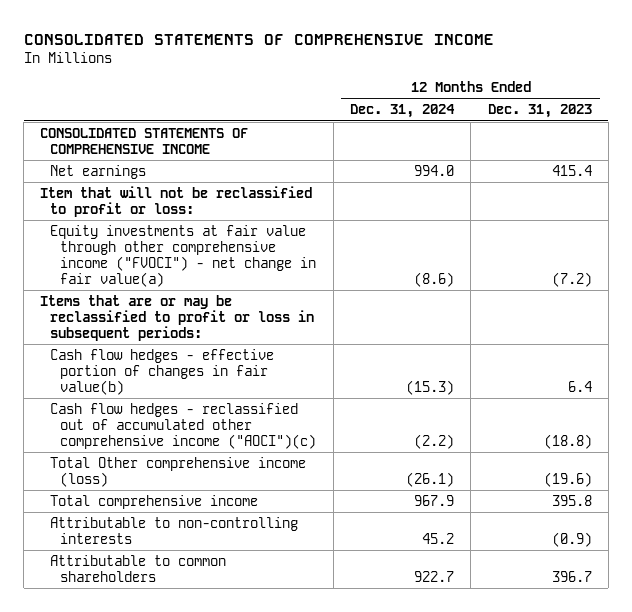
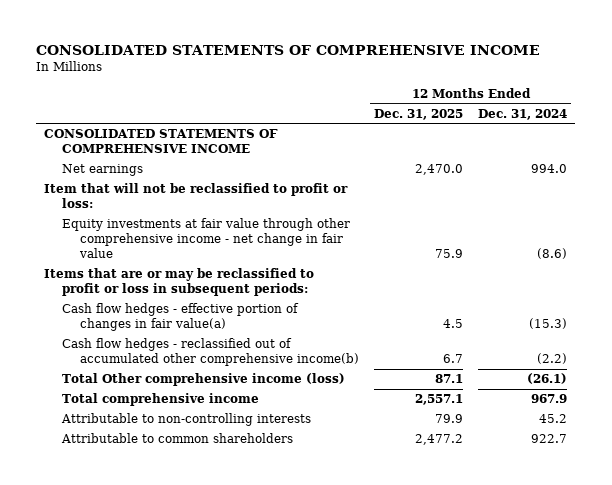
- | 12 Months Ended Dec. 31, 2024 | 12 Months Ended Dec. 31, 2023
+ | 12 Months Ended Dec. 31, 2025 | 12 Months Ended Dec. 31, 2024
- Equity investments at fair value through other comprehensive income ("FVOCI") - net change in fair value(a) | (8.6) | (7.2)
+ Equity investments at fair value through other comprehensive income - net change in fair value | 75.9 | (8.6)
- Cash flow hedges - effective portion of changes in fair value(b) | (15.3) | 6.4
- Cash flow hedges - reclassified out of accumulated other comprehensive income ("AOCI")(c) | (2.2) | (18.8)
+ Cash flow hedges - effective portion of changes in fair value(a) | 4.5 | (15.3)
+ Cash flow hedges - reclassified out of accumulated other comprehensive income(b) | 6.7 | (2.2)

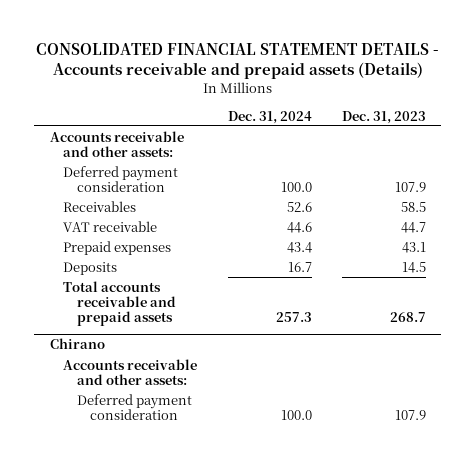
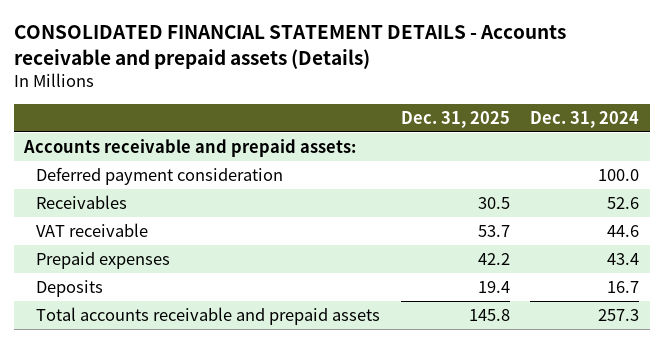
- | Dec. 31, 2024 | Dec. 31, 2023
+ | Dec. 31, 2025 | Dec. 31, 2024
- Accounts receivable and other assets:
+ Accounts receivable and prepaid assets:
- Chirano
- Accounts receivable and other assets:
- Deferred payment consideration | 100.0 | 107.9

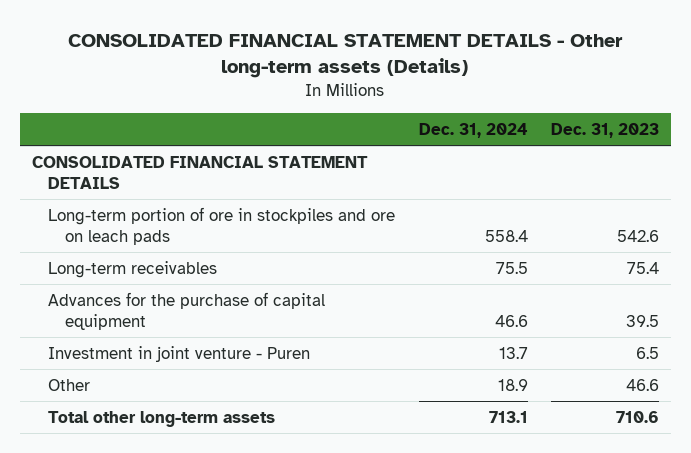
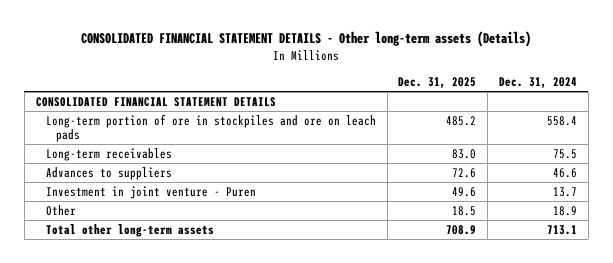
- | Dec. 31, 2024 | Dec. 31, 2023
+ | Dec. 31, 2025 | Dec. 31, 2024
- Advances for the purchase of capital equipment | 46.6 | 39.5
+ Advances to suppliers | 72.6 | 46.6

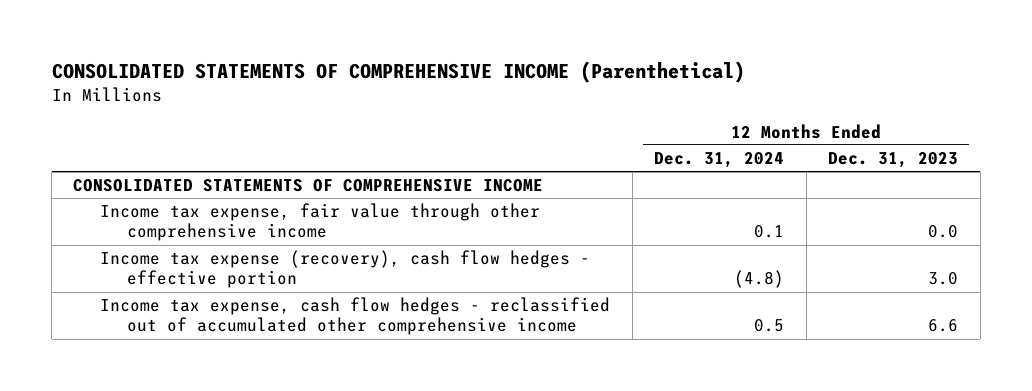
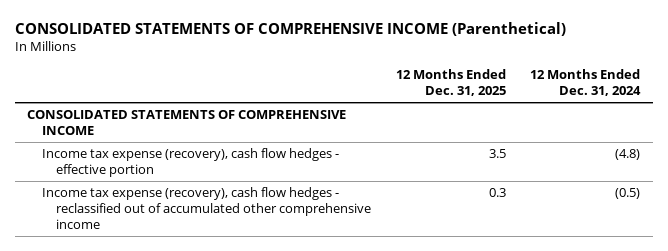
- | 12 Months Ended Dec. 31, 2024 | 12 Months Ended Dec. 31, 2023
+ | 12 Months Ended Dec. 31, 2025 | 12 Months Ended Dec. 31, 2024
- Income tax expense, fair value through other comprehensive income | 0.1 | 0.0
- Income tax expense, cash flow hedges - reclassified out of accumulated other comprehensive income | 0.5 | 6.6
+ Income tax expense (recovery), cash flow hedges - reclassified out of accumulated other comprehensive income | 0.3 | (0.5)

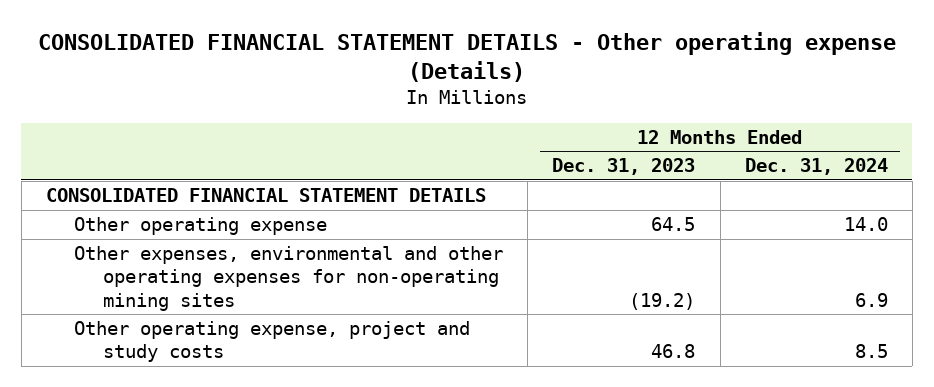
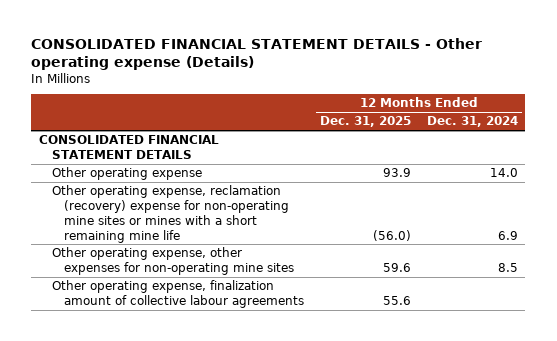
- | 12 Months Ended Dec. 31, 2023 | 12 Months Ended Dec. 31, 2024
+ | 12 Months Ended Dec. 31, 2025 | 12 Months Ended Dec. 31, 2024
- Other expenses, environmental and other operating expenses for non-operating mining sites | (19.2) | 6.9
- Other operating expense, project and study costs | 46.8 | 8.5
+ Other operating expense, reclamation (recovery) expense for non-operating mine sites or mines with a short remaining mine life | (56.0) | 6.9
+ Other operating expense, other expenses for non-operating mine sites | 59.6 | 8.5
+ Other operating expense, finalization amount of collective labour agreements | 55.6 |

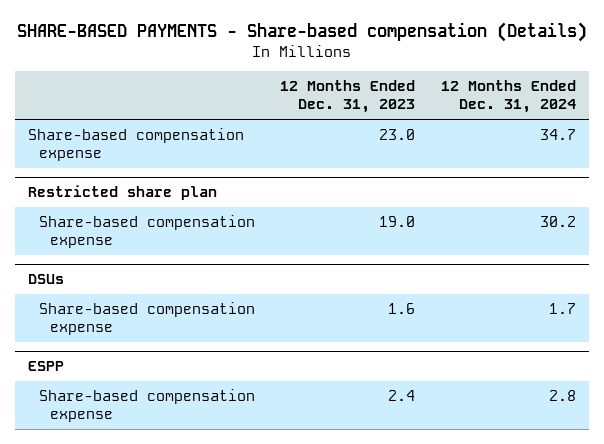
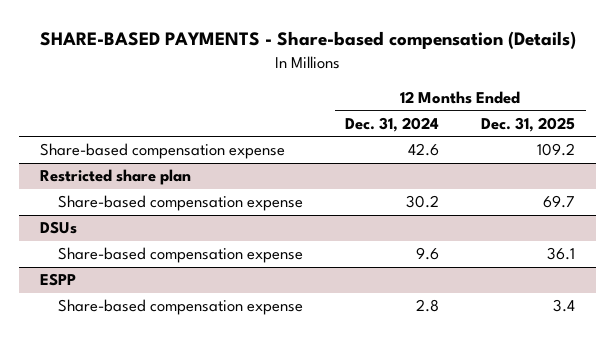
- | 12 Months Ended Dec. 31, 2023 | 12 Months Ended Dec. 31, 2024
+ | 12 Months Ended Dec. 31, 2024 | 12 Months Ended Dec. 31, 2025
- Share-based compensation expense | 23.0 | 34.7
+ Share-based compensation expense | 42.6 | 109.2
@ DSUs
- Share-based compensation expense | 1.6 | 1.7
+ Share-based compensation expense | 9.6 | 36.1

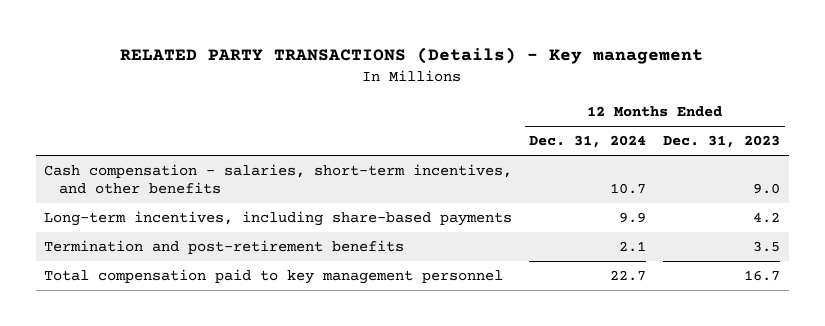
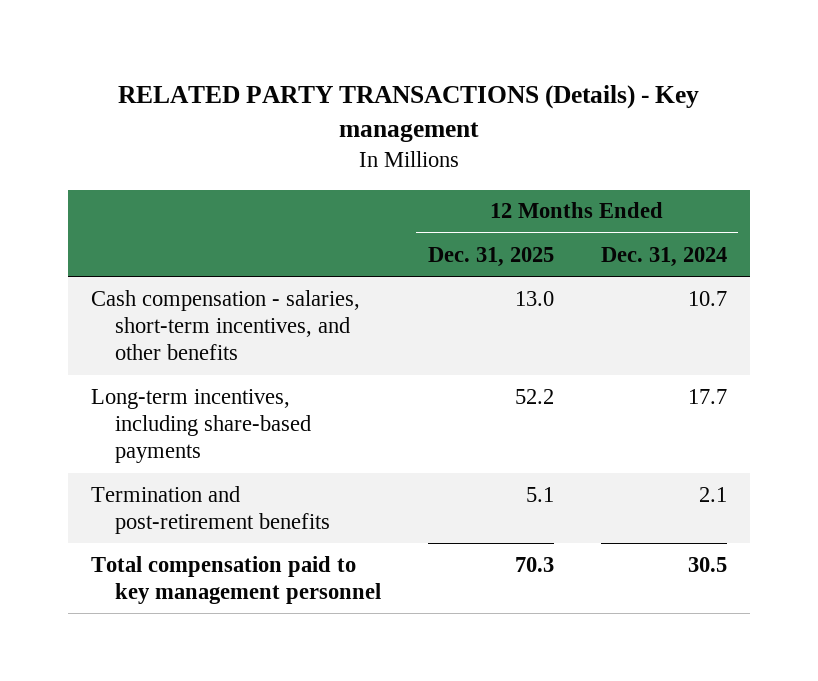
- | 12 Months Ended Dec. 31, 2024 | 12 Months Ended Dec. 31, 2023
+ | 12 Months Ended Dec. 31, 2025 | 12 Months Ended Dec. 31, 2024
- Long-term incentives, including share-based payments | 9.9 | 4.2
+ Long-term incentives, including share-based payments | 52.2 | 17.7
- Total compensation paid to key management personnel | 22.7 | 16.7
+ Total compensation paid to key management personnel | 70.3 | 30.5

